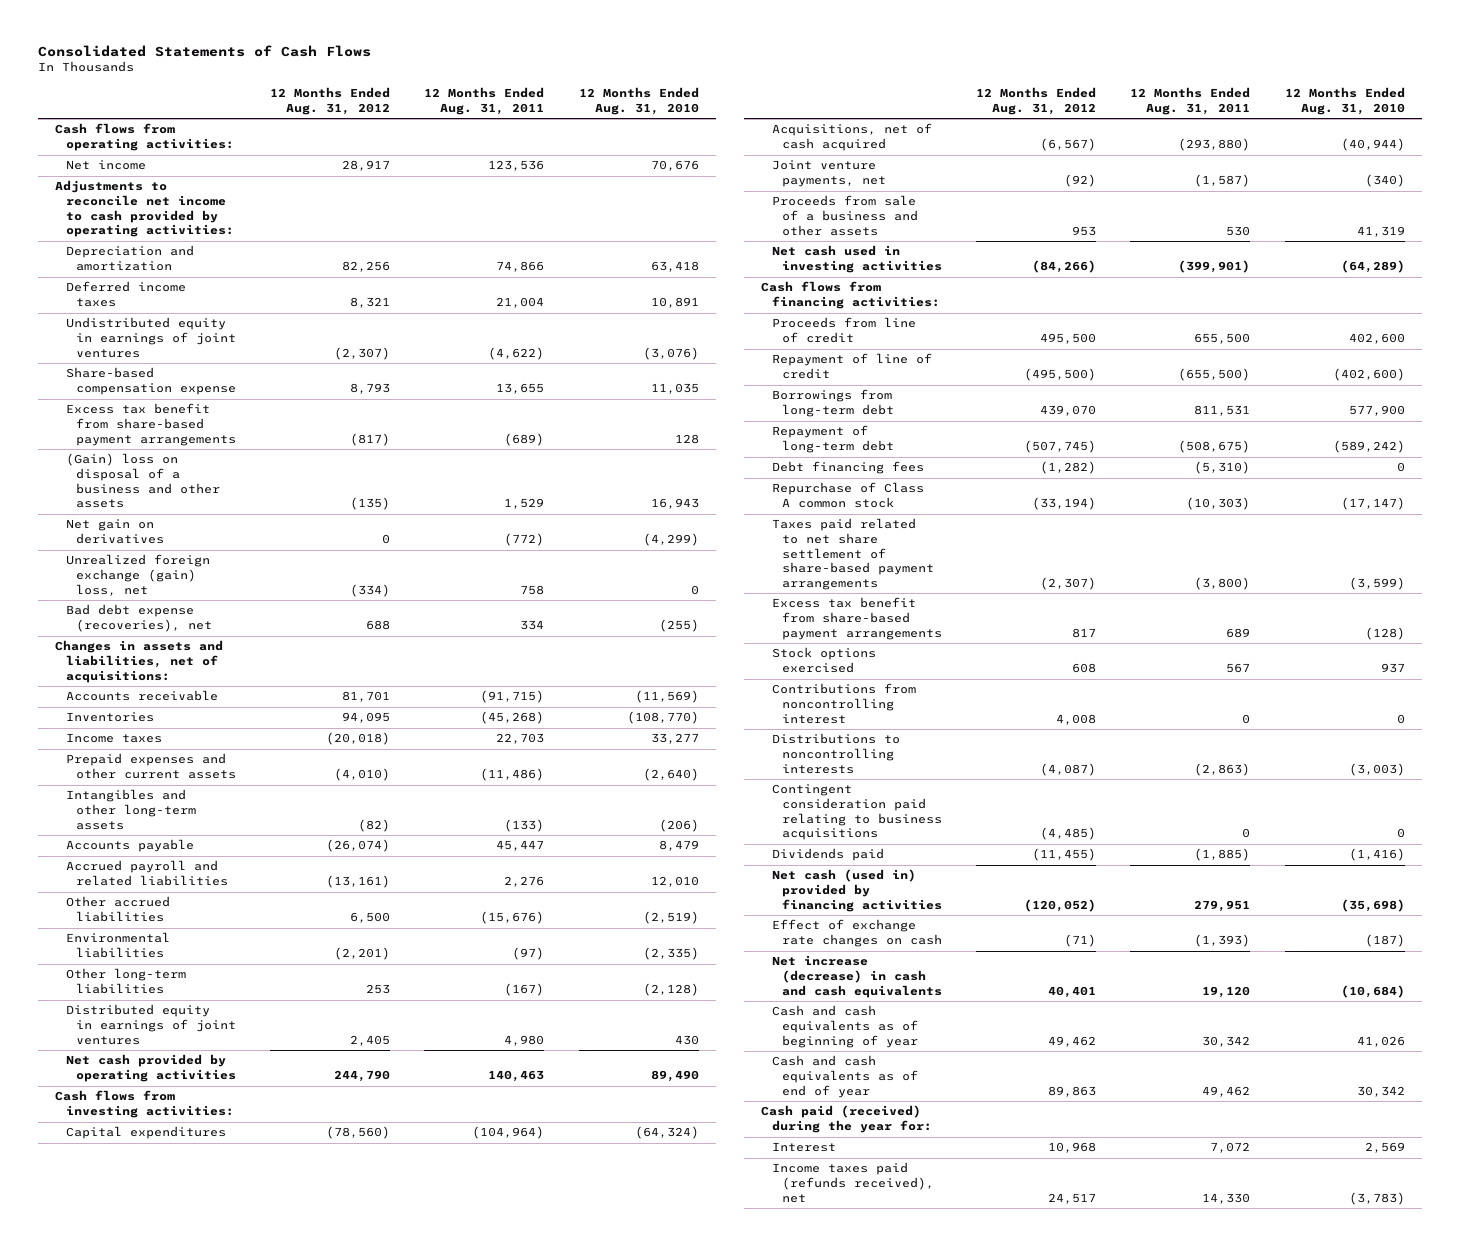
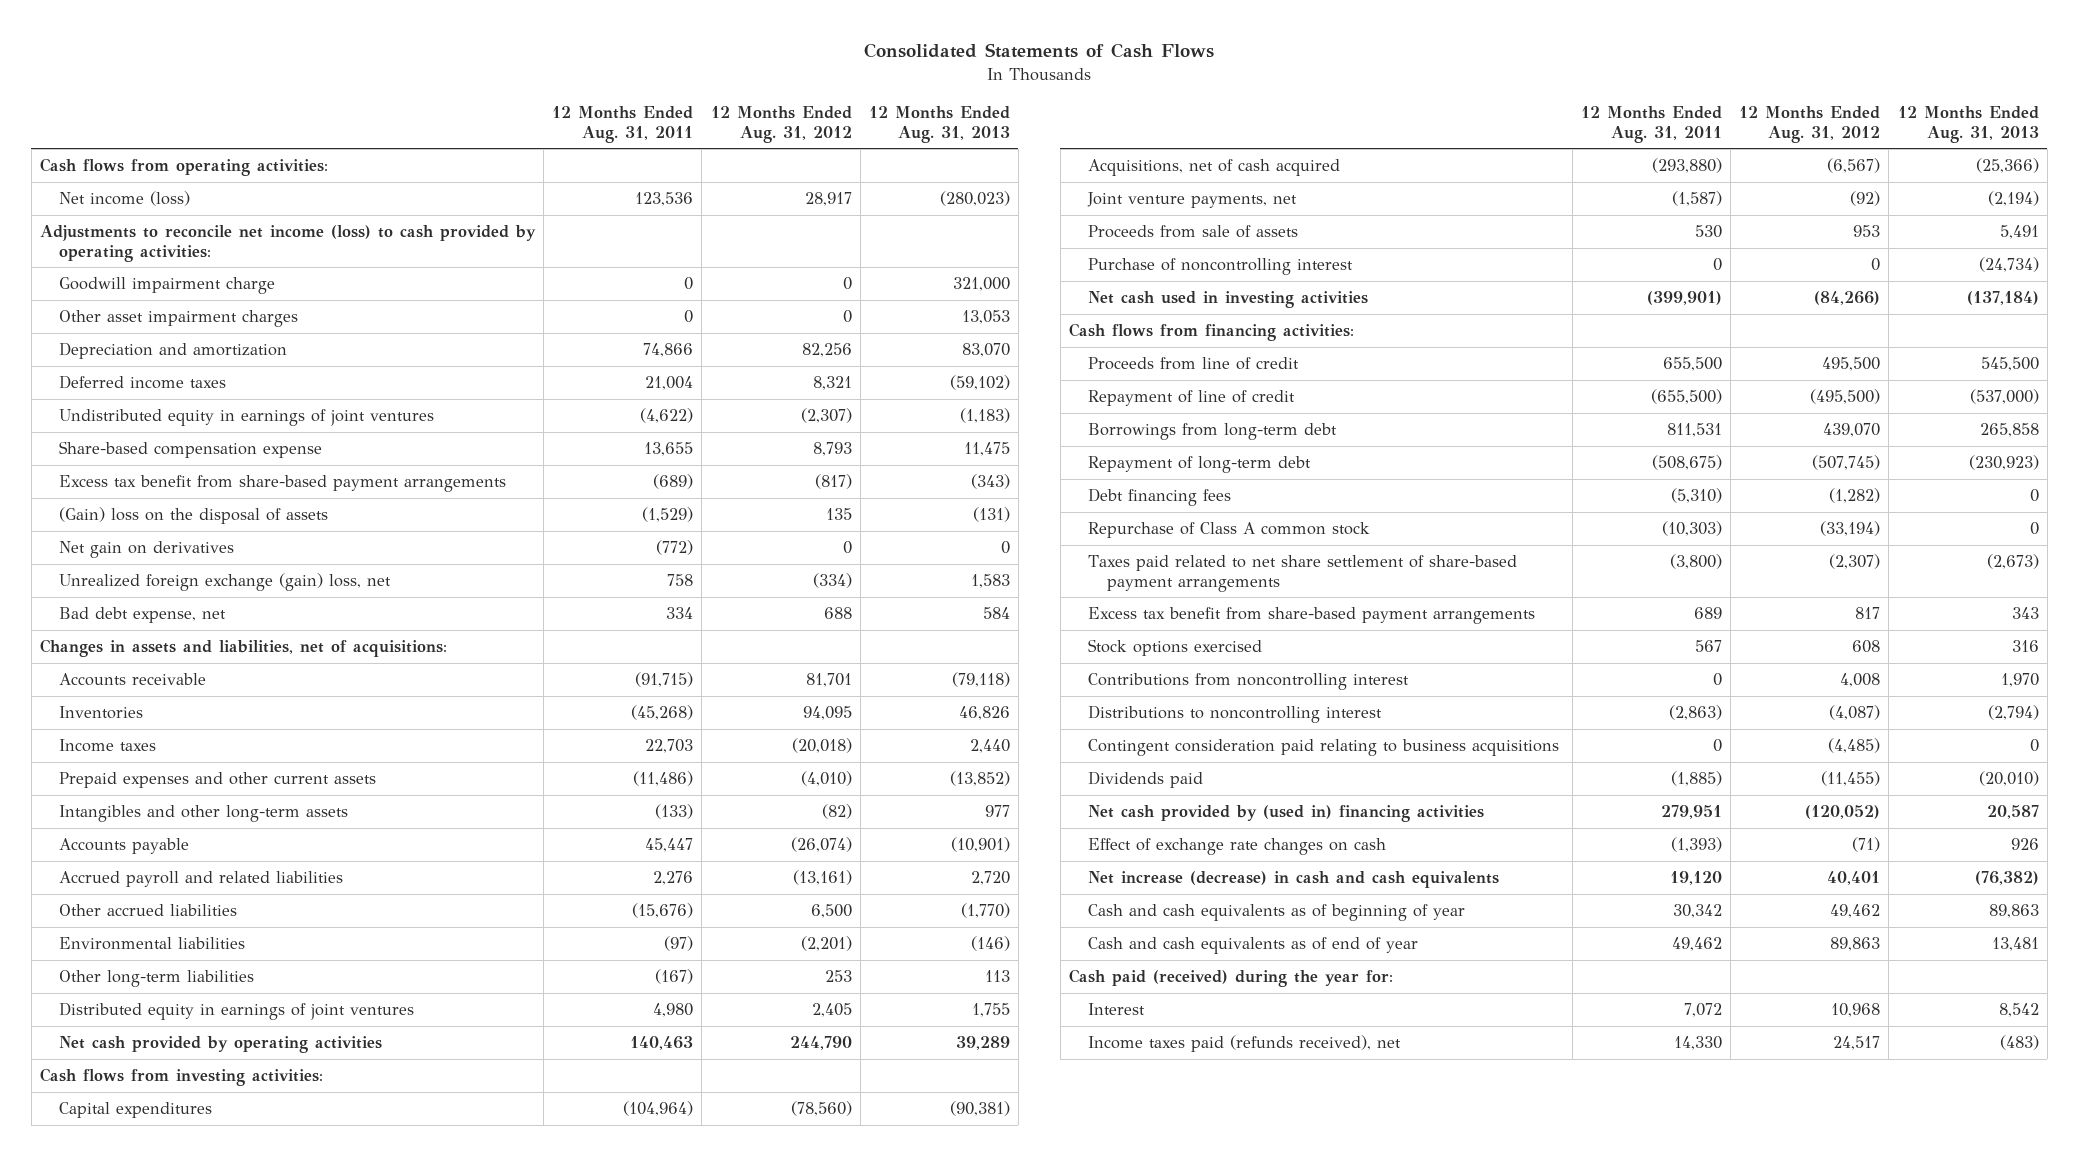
- | 12 Months Ended Aug. 31, 2012 | 12 Months Ended Aug. 31, 2011 | 12 Months Ended Aug. 31, 2010
+ | 12 Months Ended Aug. 31, 2011 | 12 Months Ended Aug. 31, 2012 | 12 Months Ended Aug. 31, 2013
- Net income | 28,917 | 123,536 | 70,676
- Adjustments to reconcile net income to cash provided by operating activities:
+ Net income (loss) | 123,536 | 28,917 | (280,023)
+ Adjustments to reconcile net income (loss) to cash provided by operating activities:
+ Goodwill impairment charge | 0 | 0 | 321,000
+ Other asset impairment charges | 0 | 0 | 13,053
- (Gain) loss on disposal of a business and other assets | (135) | 1,529 | 16,943
+ (Gain) loss on the disposal of assets | (1,529) | 135 | (131)
- Bad debt expense (recoveries), net | 688 | 334 | (255)
+ Bad debt expense, net | 334 | 688 | 584
- Proceeds from sale of a business and other assets | 953 | 530 | 41,319
+ Proceeds from sale of assets | 530 | 953 | 5,491
+ Purchase of noncontrolling interest | 0 | 0 | (24,734)
- Distributions to noncontrolling interests | (4,087) | (2,863) | (3,003)
+ Distributions to noncontrolling interest | (2,863) | (4,087) | (2,794)
- Net cash (used in) provided by financing activities | (120,052) | 279,951 | (35,698)
+ Net cash provided by (used in) financing activities | 279,951 | (120,052) | 20,587

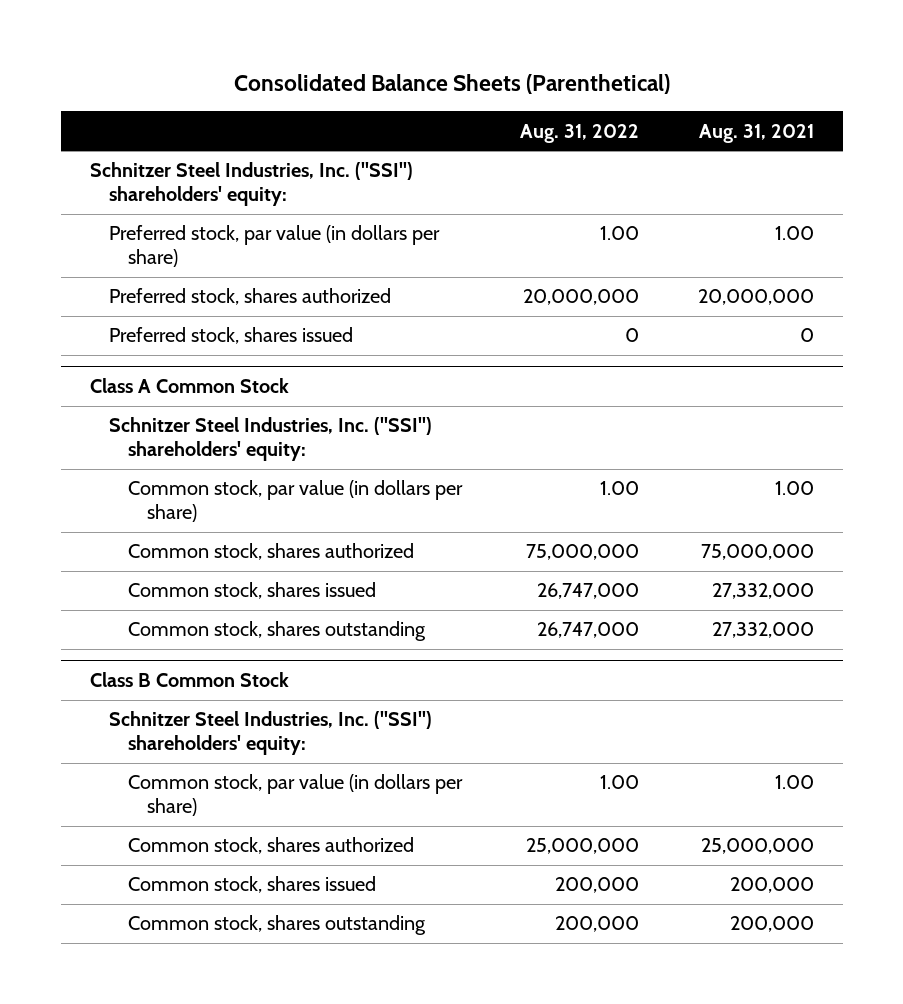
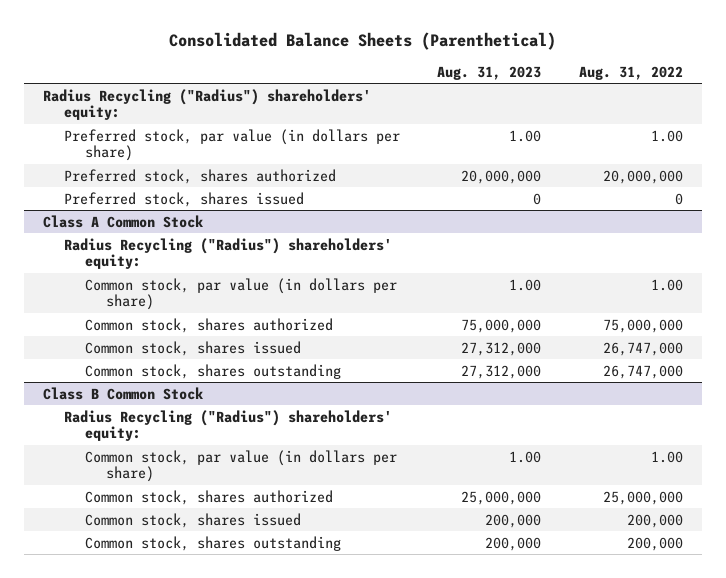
- | Aug. 31, 2022 | Aug. 31, 2021
+ | Aug. 31, 2023 | Aug. 31, 2022
- Schnitzer Steel Industries, Inc. ("SSI") shareholders' equity:
+ Radius Recycling ("Radius") shareholders' equity:
@ Class A Common Stock
- Schnitzer Steel Industries, Inc. ("SSI") shareholders' equity:
+ Radius Recycling ("Radius") shareholders' equity:
@ Class B Common Stock
- Schnitzer Steel Industries, Inc. ("SSI") shareholders' equity:
+ Radius Recycling ("Radius") shareholders' equity:

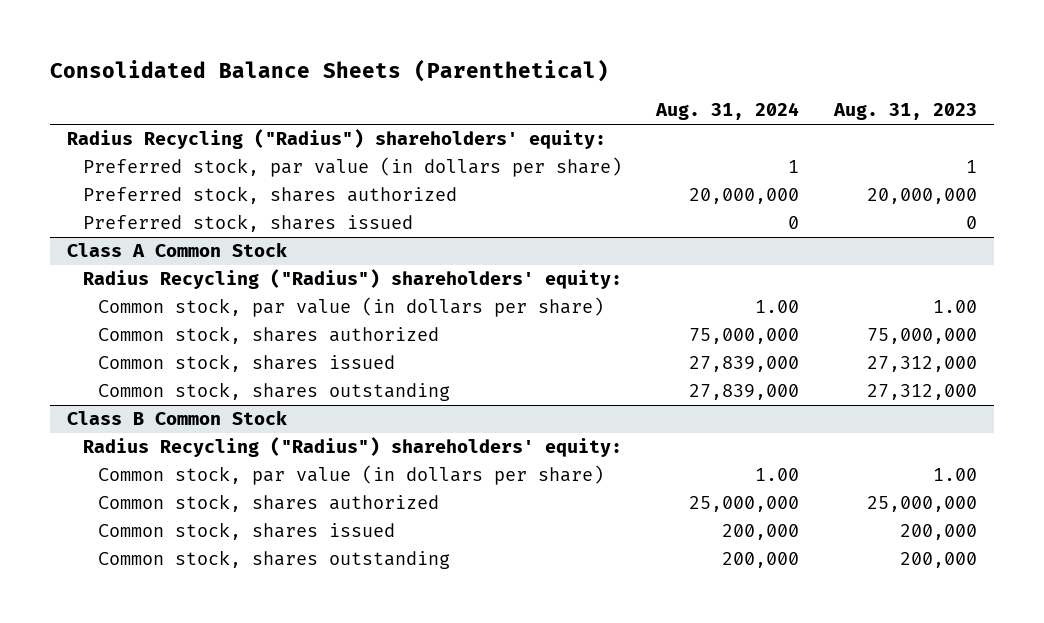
- | Aug. 31, 2023 | Aug. 31, 2022
+ | Aug. 31, 2024 | Aug. 31, 2023
- Preferred stock, par value (in dollars per share) | 1.00 | 1.00
+ Preferred stock, par value (in dollars per share) | 1 | 1

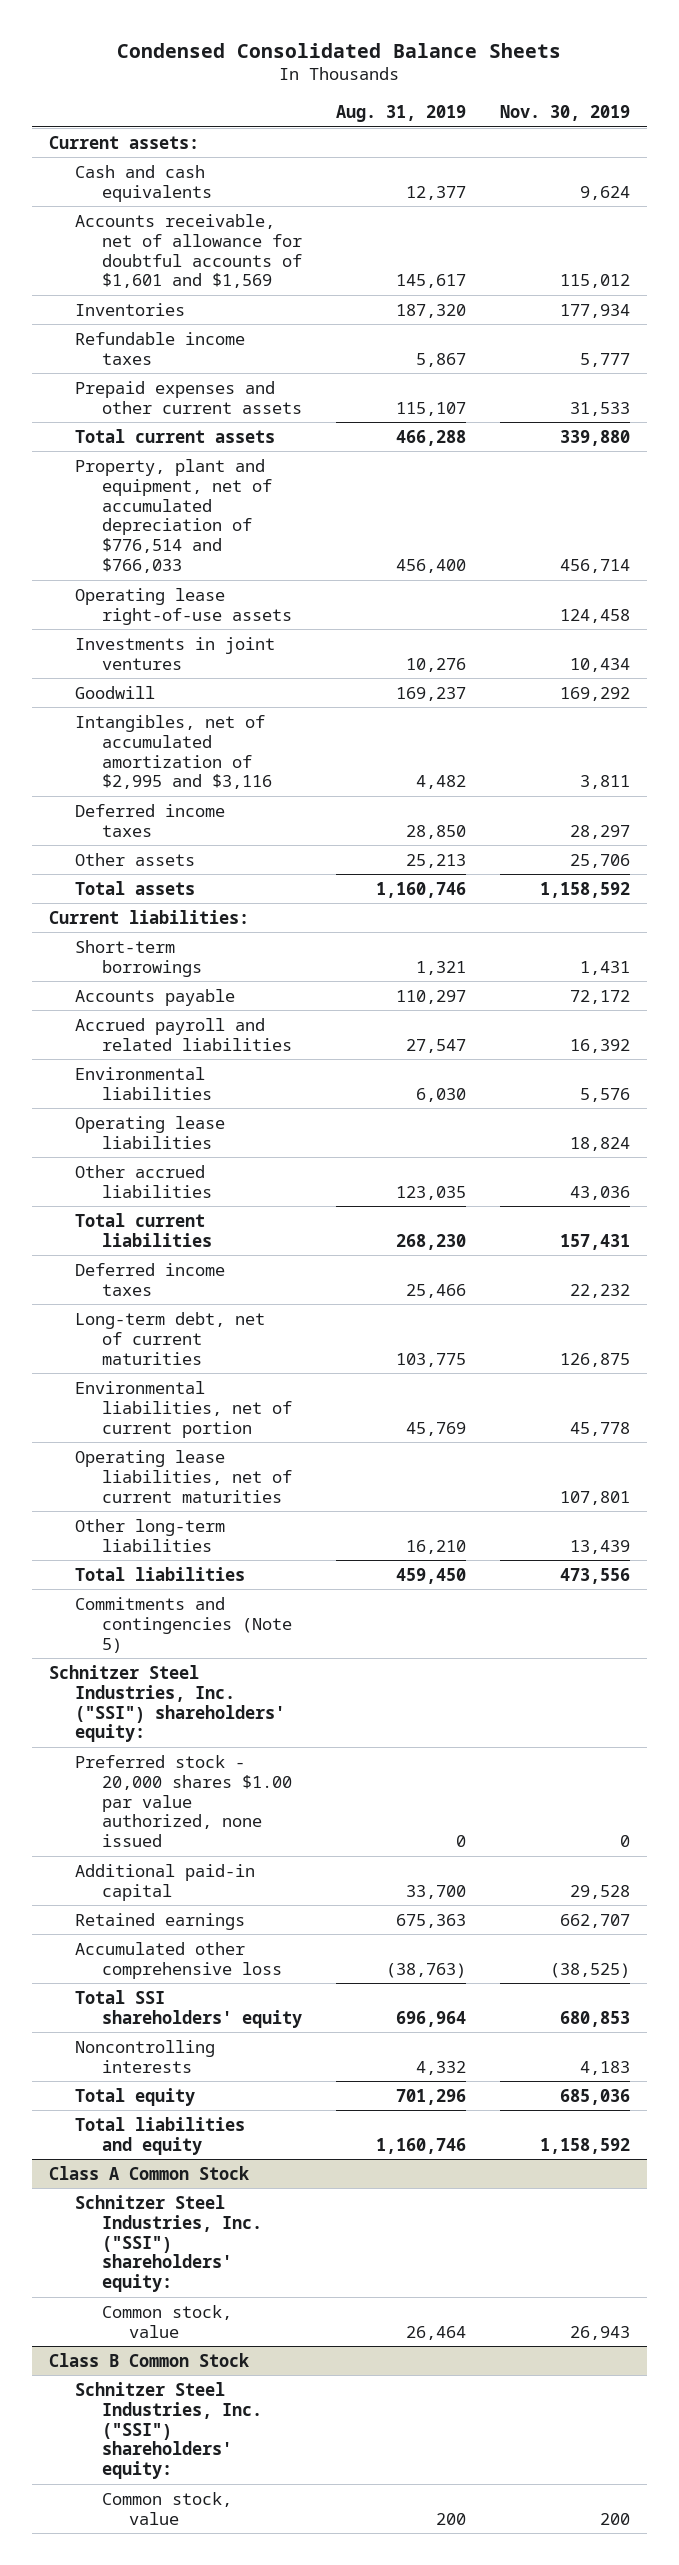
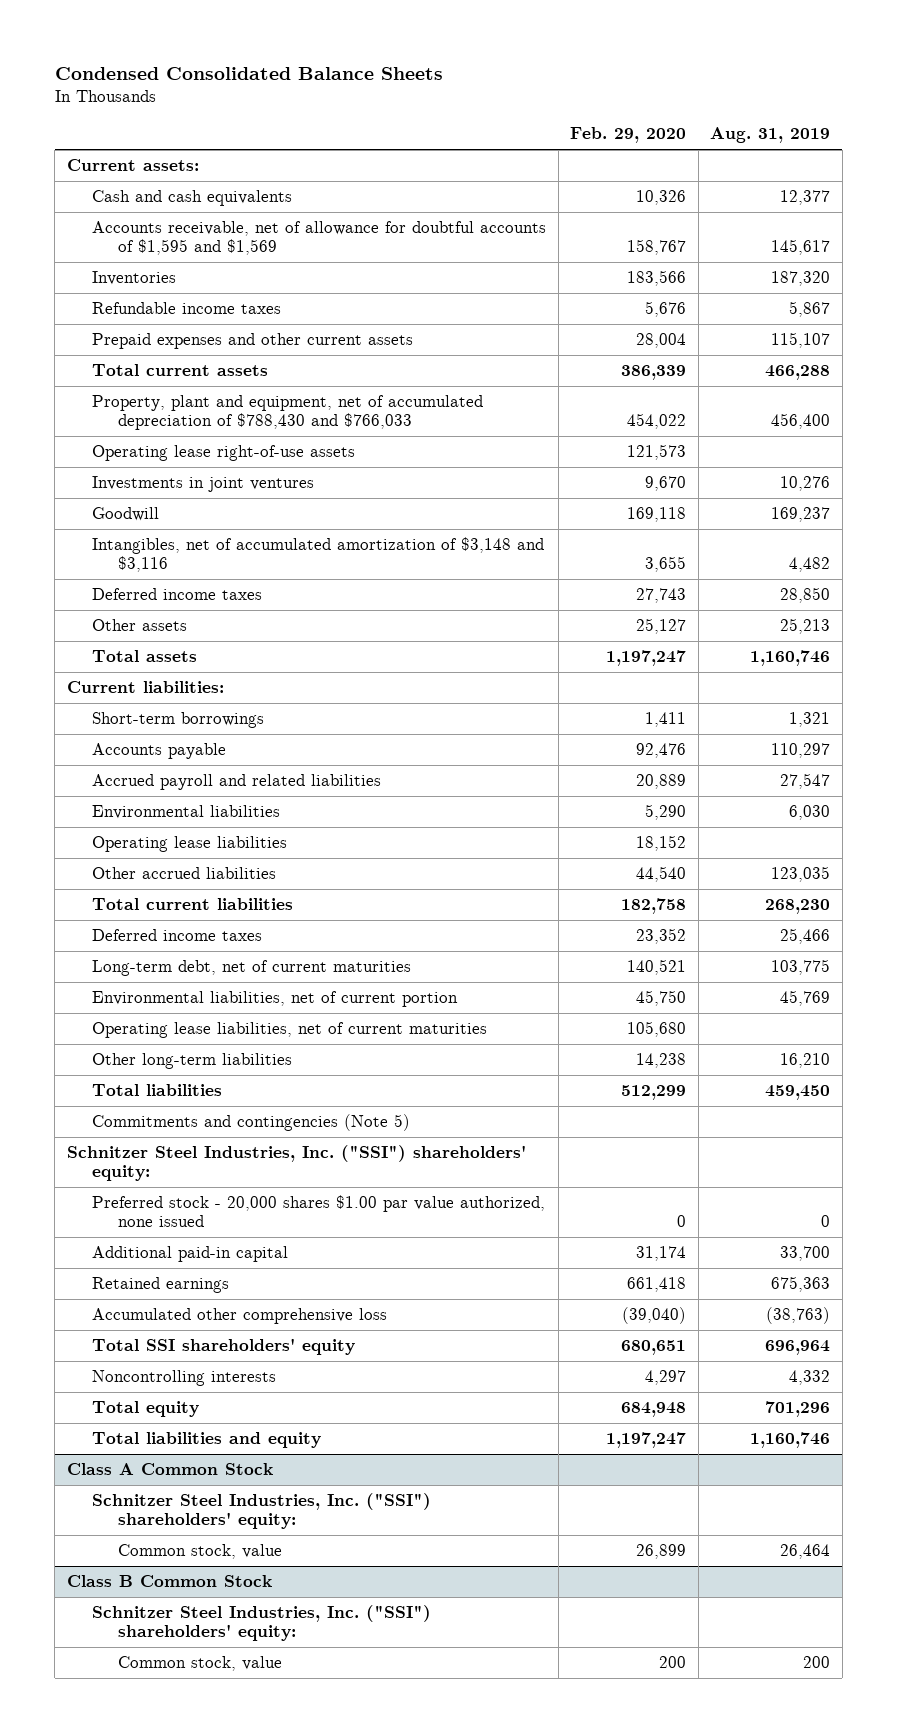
- | Aug. 31, 2019 | Nov. 30, 2019
+ | Feb. 29, 2020 | Aug. 31, 2019
- Accounts receivable, net of allowance for doubtful accounts of $1,601 and $1,569 | 145,617 | 115,012
+ Accounts receivable, net of allowance for doubtful accounts of $1,595 and $1,569 | 158,767 | 145,617
- Property, plant and equipment, net of accumulated depreciation of $776,514 and $766,033 | 456,400 | 456,714
+ Property, plant and equipment, net of accumulated depreciation of $788,430 and $766,033 | 454,022 | 456,400
- Intangibles, net of accumulated amortization of $2,995 and $3,116 | 4,482 | 3,811
+ Intangibles, net of accumulated amortization of $3,148 and $3,116 | 3,655 | 4,482

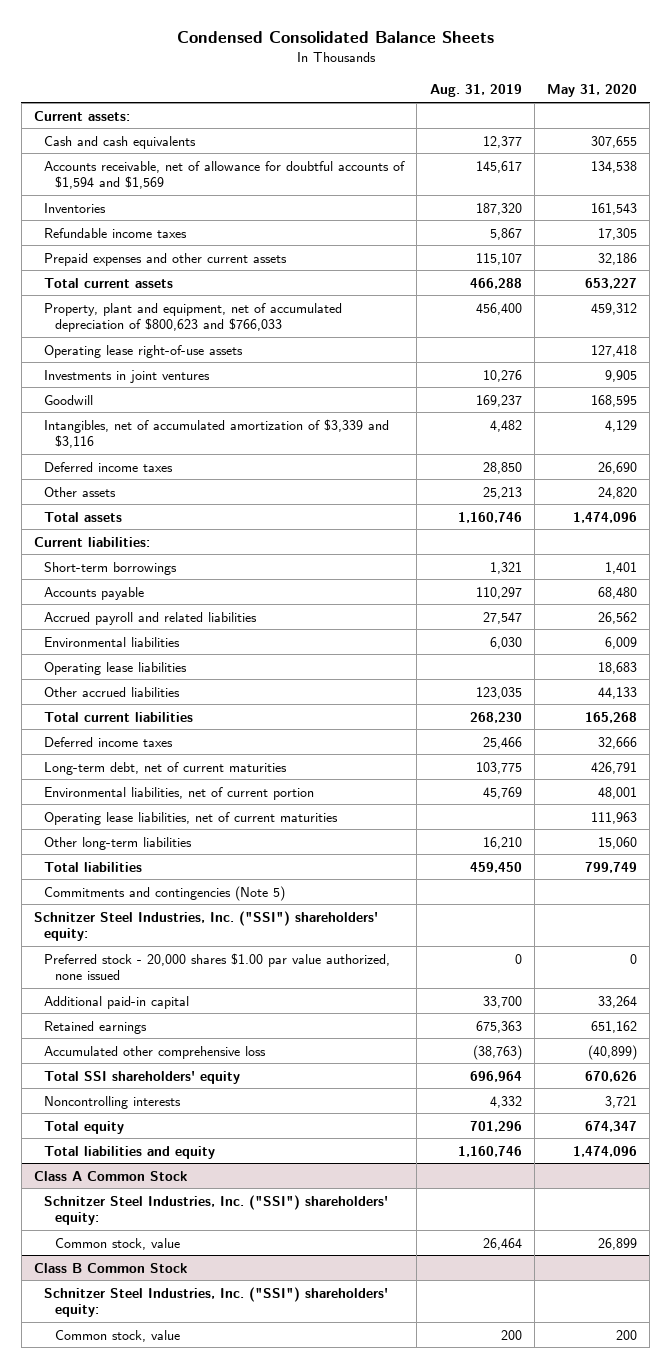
- | Feb. 29, 2020 | Aug. 31, 2019
+ | Aug. 31, 2019 | May 31, 2020
- Accounts receivable, net of allowance for doubtful accounts of $1,595 and $1,569 | 158,767 | 145,617
+ Accounts receivable, net of allowance for doubtful accounts of $1,594 and $1,569 | 145,617 | 134,538
- Property, plant and equipment, net of accumulated depreciation of $788,430 and $766,033 | 454,022 | 456,400
+ Property, plant and equipment, net of accumulated depreciation of $800,623 and $766,033 | 456,400 | 459,312
- Intangibles, net of accumulated amortization of $3,148 and $3,116 | 3,655 | 4,482
+ Intangibles, net of accumulated amortization of $3,339 and $3,116 | 4,482 | 4,129

